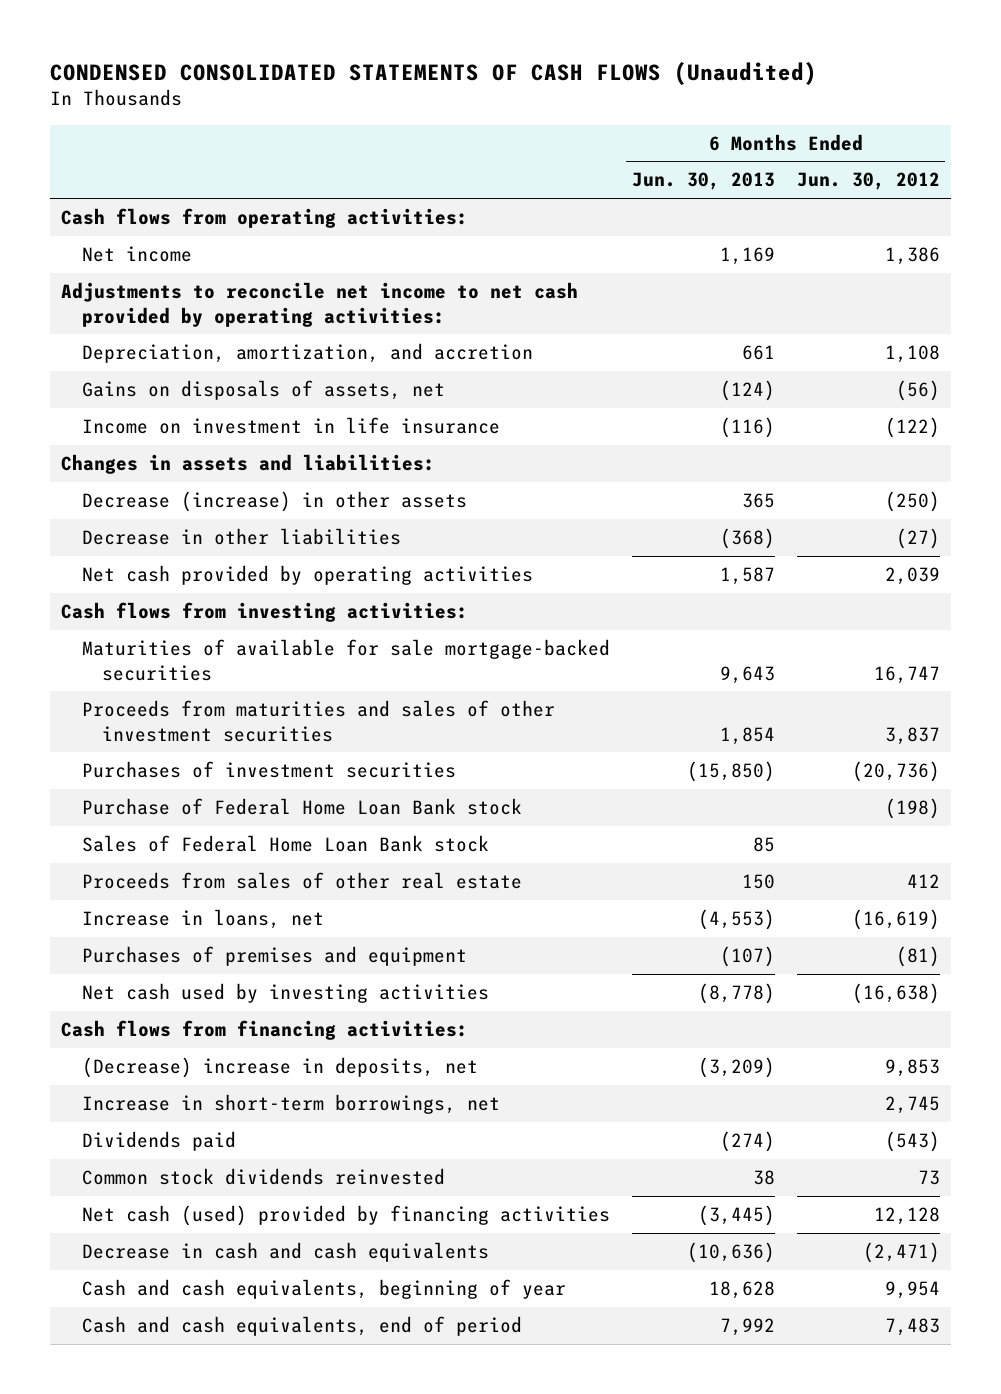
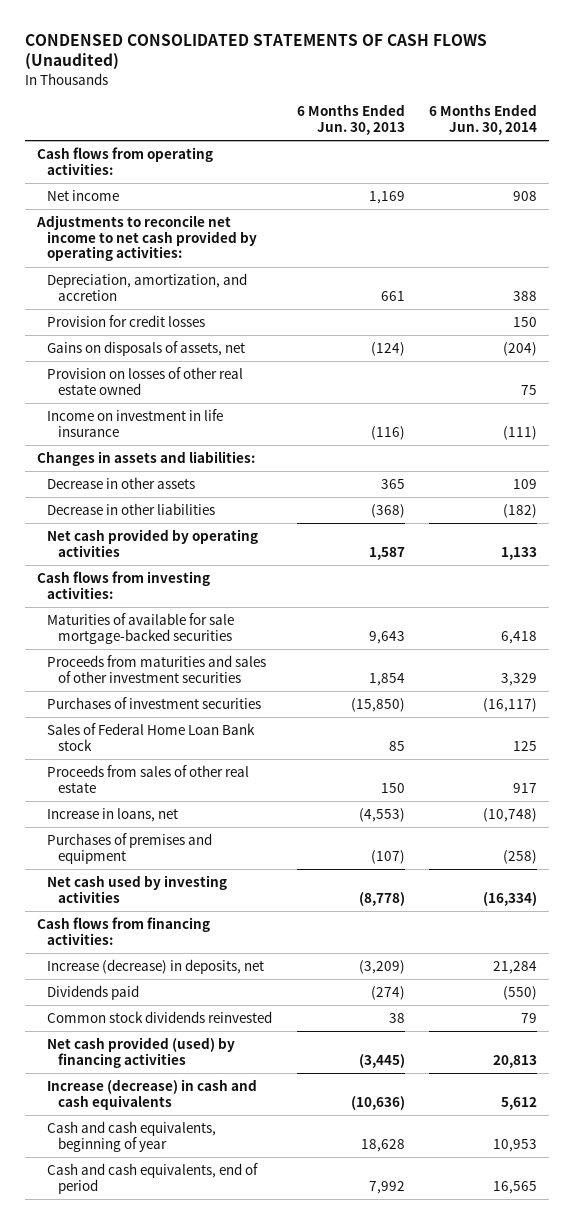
- | 6 Months Ended Jun. 30, 2013 | 6 Months Ended Jun. 30, 2012
+ | 6 Months Ended Jun. 30, 2013 | 6 Months Ended Jun. 30, 2014
+ Provision for credit losses | | 150
+ Provision on losses of other real estate owned | | 75
- Decrease (increase) in other assets | 365 | (250)
+ Decrease in other assets | 365 | 109
- Purchase of Federal Home Loan Bank stock | | (198)
- (Decrease) increase in deposits, net | (3,209) | 9,853
- Increase in short-term borrowings, net | | 2,745
+ Increase (decrease) in deposits, net | (3,209) | 21,284
- Net cash (used) provided by financing activities | (3,445) | 12,128
- Decrease in cash and cash equivalents | (10,636) | (2,471)
+ Net cash provided (used) by financing activities | (3,445) | 20,813
+ Increase (decrease) in cash and cash equivalents | (10,636) | 5,612

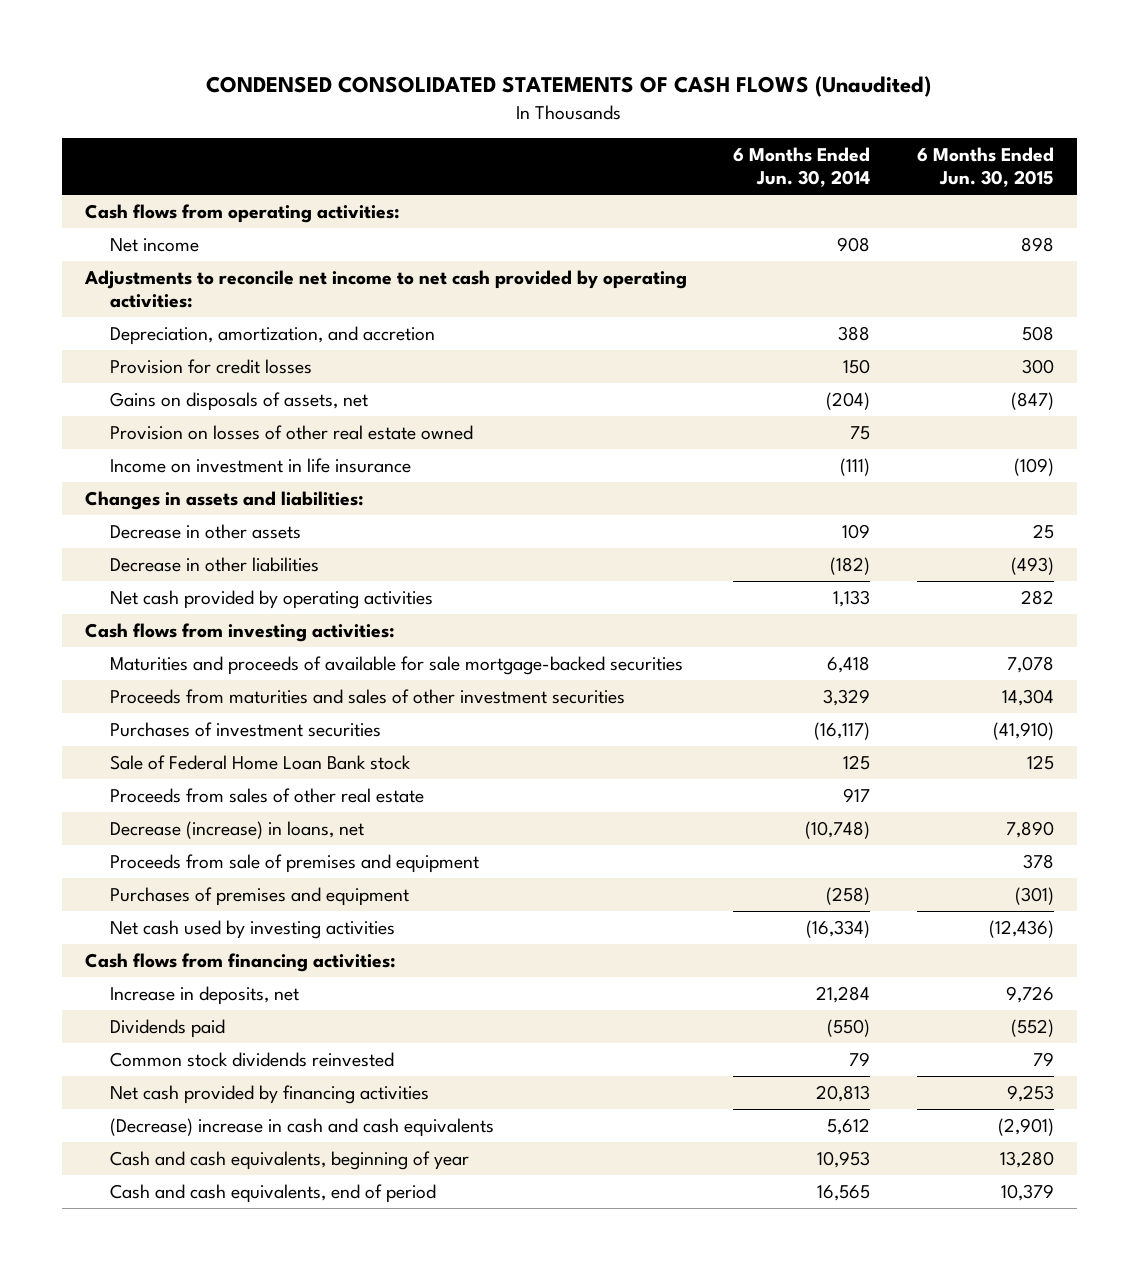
- | 6 Months Ended Jun. 30, 2013 | 6 Months Ended Jun. 30, 2014
+ | 6 Months Ended Jun. 30, 2014 | 6 Months Ended Jun. 30, 2015
- Maturities of available for sale mortgage-backed securities | 9,643 | 6,418
+ Maturities and proceeds of available for sale mortgage-backed securities | 6,418 | 7,078
- Sales of Federal Home Loan Bank stock | 85 | 125
+ Sale of Federal Home Loan Bank stock | 125 | 125
- Increase in loans, net | (4,553) | (10,748)
+ Decrease (increase) in loans, net | (10,748) | 7,890
+ Proceeds from sale of premises and equipment | | 378
- Increase (decrease) in deposits, net | (3,209) | 21,284
+ Increase in deposits, net | 21,284 | 9,726
- Net cash provided (used) by financing activities | (3,445) | 20,813
- Increase (decrease) in cash and cash equivalents | (10,636) | 5,612
+ Net cash provided by financing activities | 20,813 | 9,253
+ (Decrease) increase in cash and cash equivalents | 5,612 | (2,901)

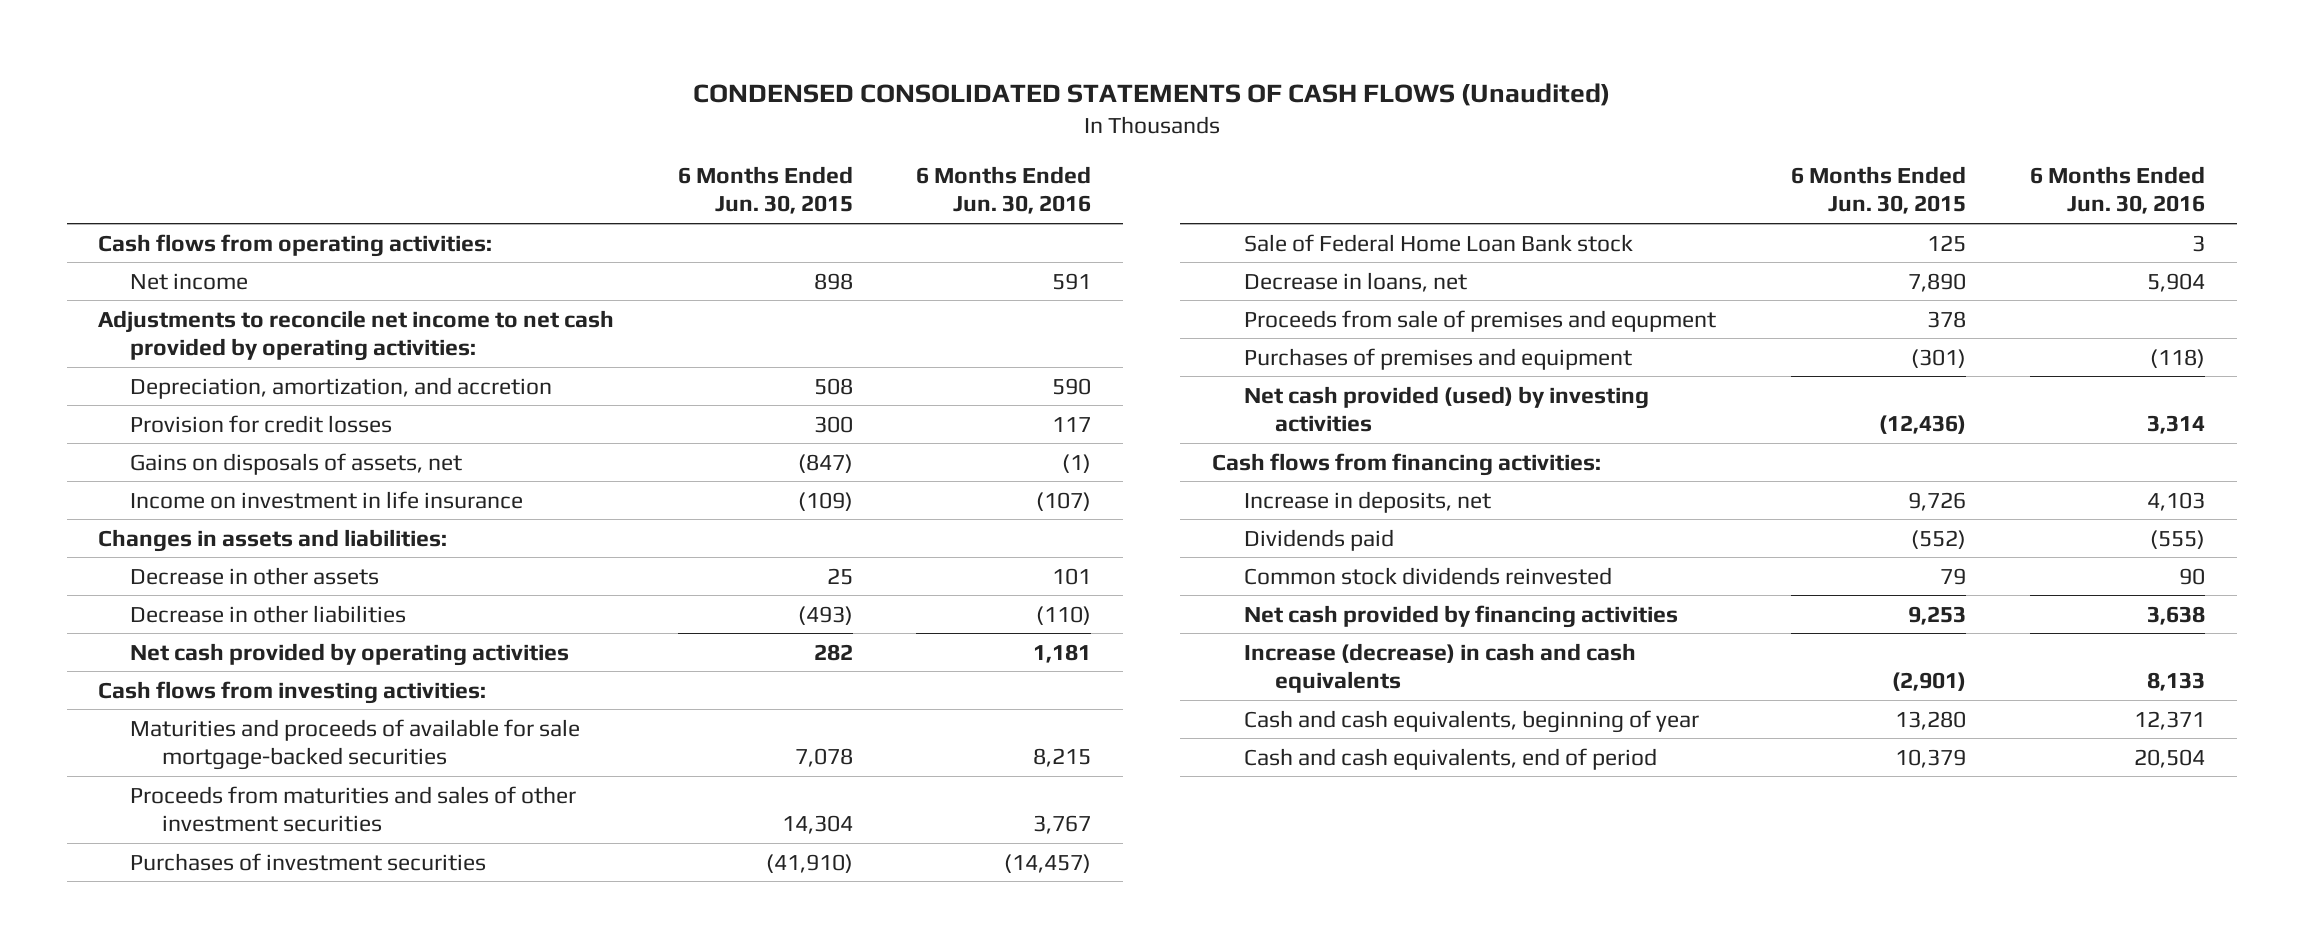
- | 6 Months Ended Jun. 30, 2014 | 6 Months Ended Jun. 30, 2015
+ | 6 Months Ended Jun. 30, 2015 | 6 Months Ended Jun. 30, 2016
- Provision on losses of other real estate owned | 75 |
- Proceeds from sales of other real estate | 917 |
- Decrease (increase) in loans, net | (10,748) | 7,890
- Proceeds from sale of premises and equipment | | 378
+ Decrease in loans, net | 7,890 | 5,904
+ Proceeds from sale of premises and equpment | 378 |
- Net cash used by investing activities | (16,334) | (12,436)
+ Net cash provided (used) by investing activities | (12,436) | 3,314
- (Decrease) increase in cash and cash equivalents | 5,612 | (2,901)
+ Increase (decrease) in cash and cash equivalents | (2,901) | 8,133

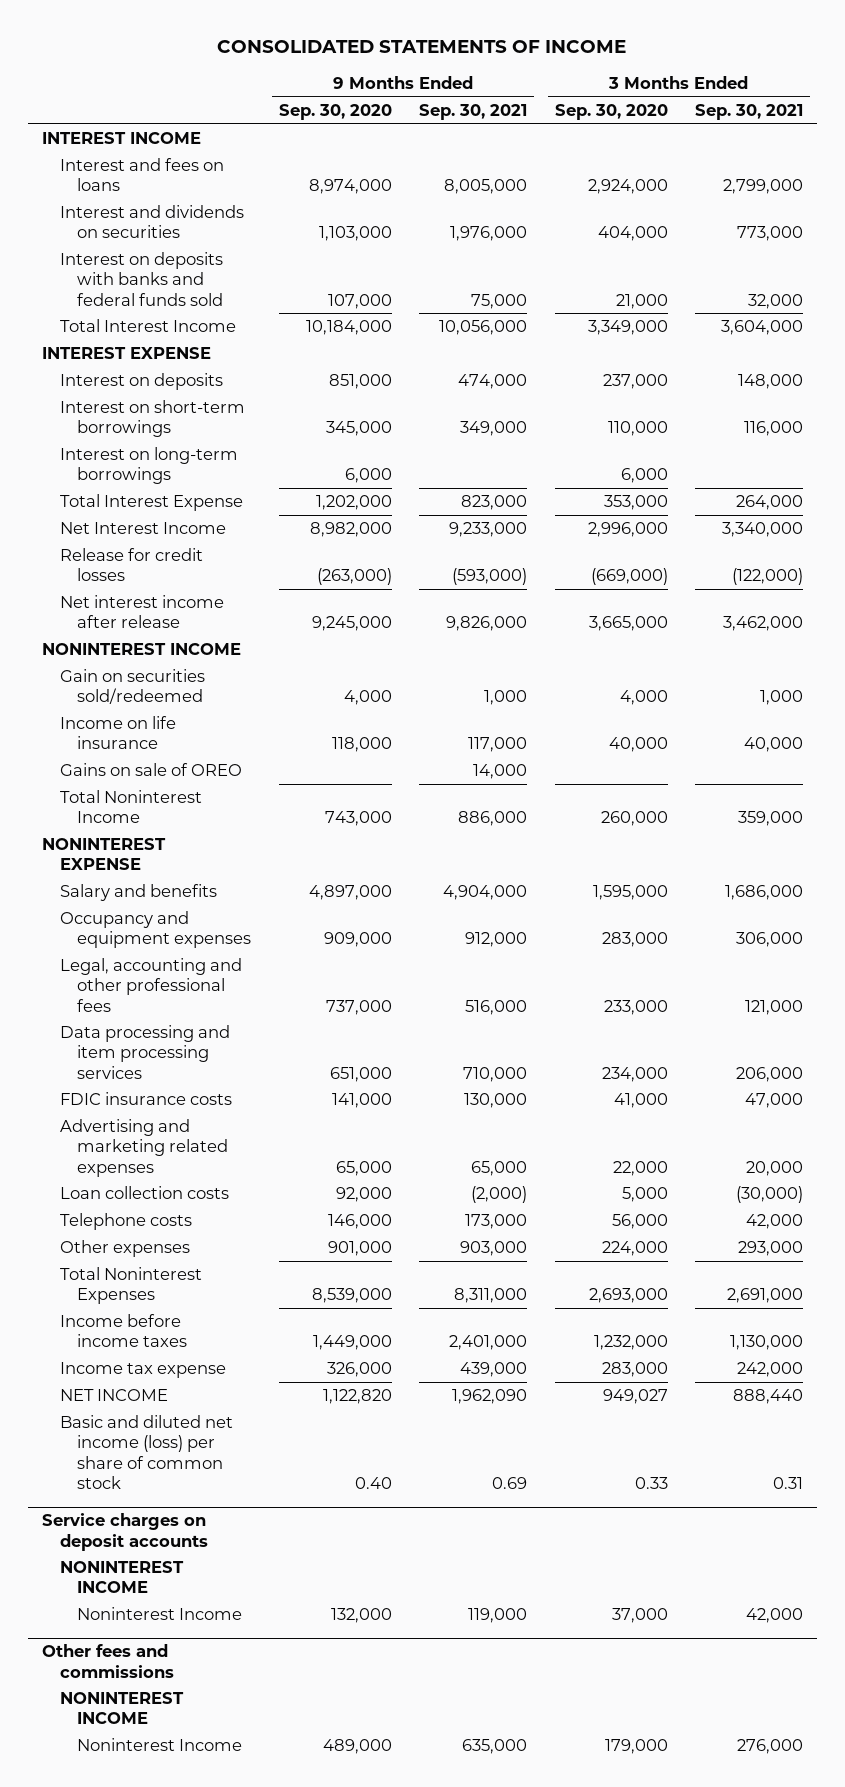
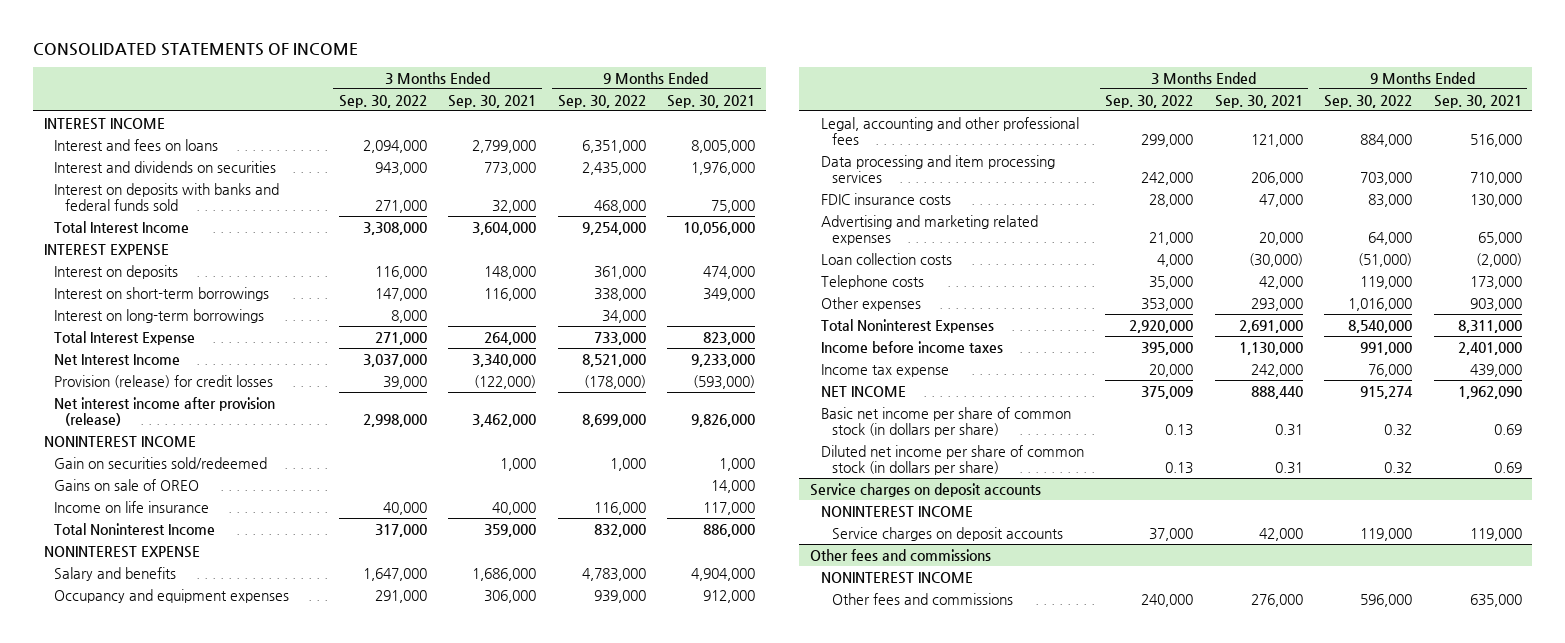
- | 9 Months Ended Sep. 30, 2020 | 9 Months Ended Sep. 30, 2021 | 3 Months Ended Sep. 30, 2020 | 3 Months Ended Sep. 30, 2021
+ | 3 Months Ended Sep. 30, 2022 | 3 Months Ended Sep. 30, 2021 | 9 Months Ended Sep. 30, 2022 | 9 Months Ended Sep. 30, 2021
- Release for credit losses | (263,000) | (593,000) | (669,000) | (122,000)
- Net interest income after release | 9,245,000 | 9,826,000 | 3,665,000 | 3,462,000
+ Provision (release) for credit losses | 39,000 | (122,000) | (178,000) | (593,000)
+ Net interest income after provision (release) | 2,998,000 | 3,462,000 | 8,699,000 | 9,826,000
moved down: Income on life insurance | 40,000 | 40,000 | 116,000 | 117,000
- Basic and diluted net income (loss) per share of common stock | 0.40 | 0.69 | 0.33 | 0.31
+ Basic net income per share of common stock (in dollars per share) | 0.13 | 0.31 | 0.32 | 0.69
+ Diluted net income per share of common stock (in dollars per share) | 0.13 | 0.31 | 0.32 | 0.69
@ Service charges on deposit accounts
- Noninterest Income | 132,000 | 119,000 | 37,000 | 42,000
+ Service charges on deposit accounts | 37,000 | 42,000 | 119,000 | 119,000
@ Other fees and commissions
- Noninterest Income | 489,000 | 635,000 | 179,000 | 276,000
+ Other fees and commissions | 240,000 | 276,000 | 596,000 | 635,000

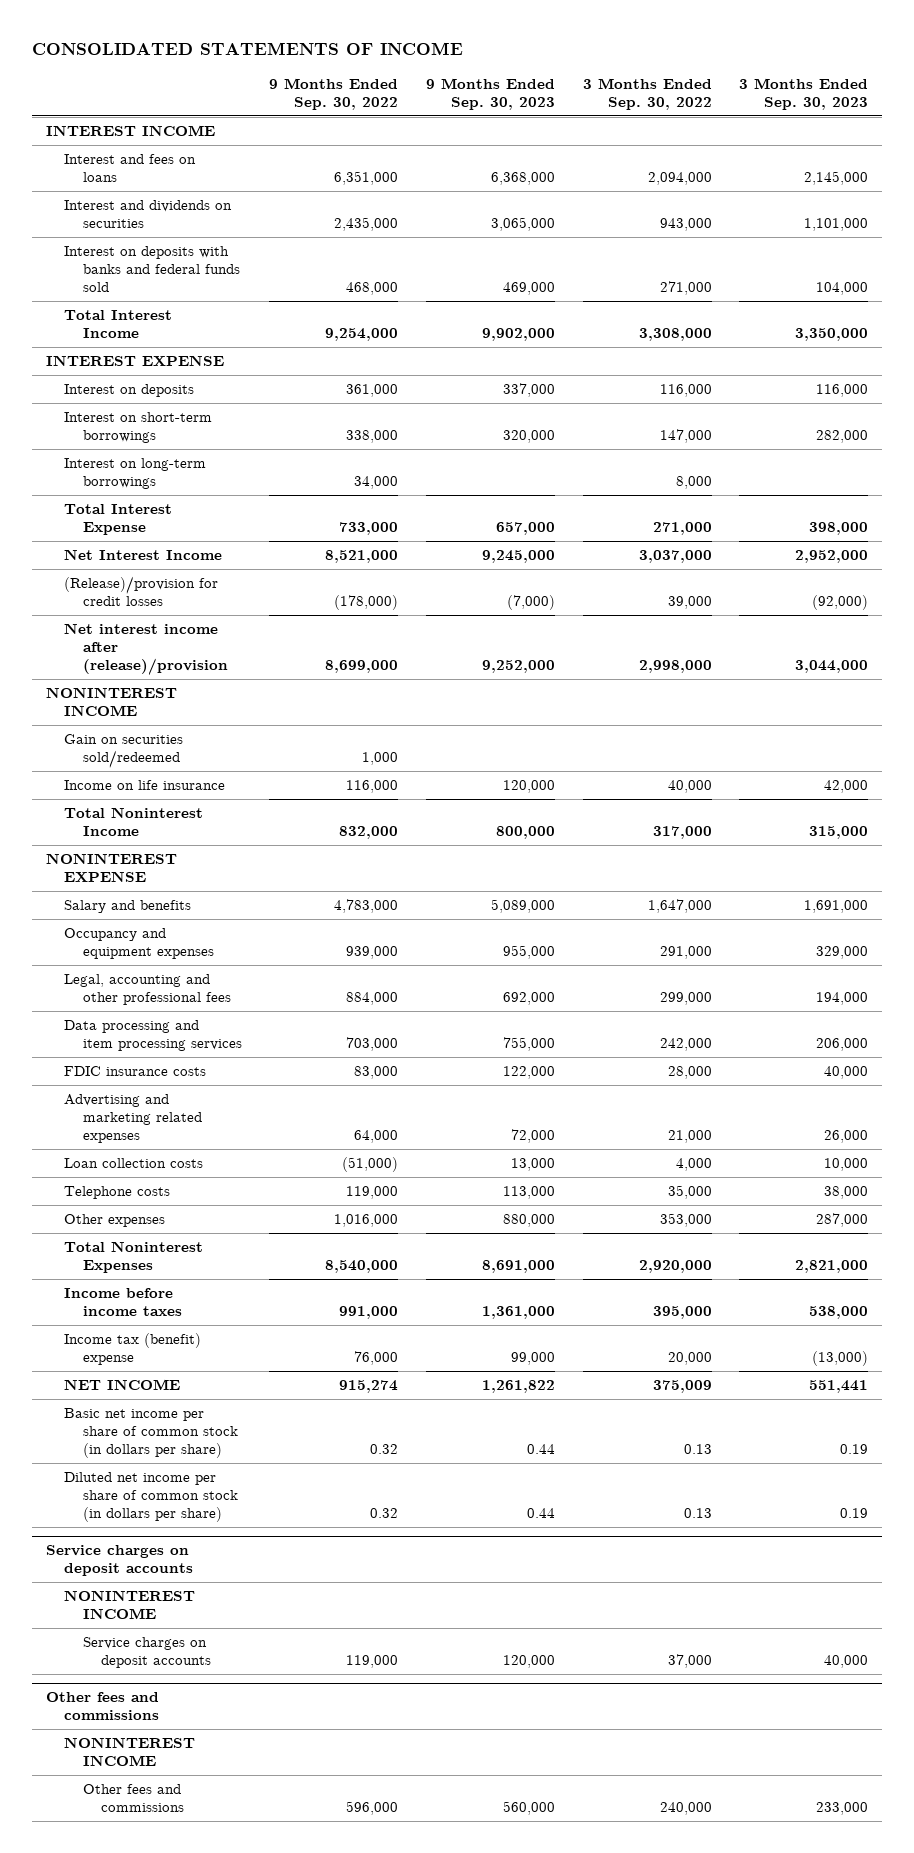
- | 3 Months Ended Sep. 30, 2022 | 3 Months Ended Sep. 30, 2021 | 9 Months Ended Sep. 30, 2022 | 9 Months Ended Sep. 30, 2021
+ | 9 Months Ended Sep. 30, 2022 | 9 Months Ended Sep. 30, 2023 | 3 Months Ended Sep. 30, 2022 | 3 Months Ended Sep. 30, 2023
- Provision (release) for credit losses | 39,000 | (122,000) | (178,000) | (593,000)
- Net interest income after provision (release) | 2,998,000 | 3,462,000 | 8,699,000 | 9,826,000
+ (Release)/provision for credit losses | (178,000) | (7,000) | 39,000 | (92,000)
+ Net interest income after (release)/provision | 8,699,000 | 9,252,000 | 2,998,000 | 3,044,000
- Gains on sale of OREO | | | | 14,000
- Income tax expense | 20,000 | 242,000 | 76,000 | 439,000
+ Income tax (benefit) expense | 76,000 | 99,000 | 20,000 | (13,000)

